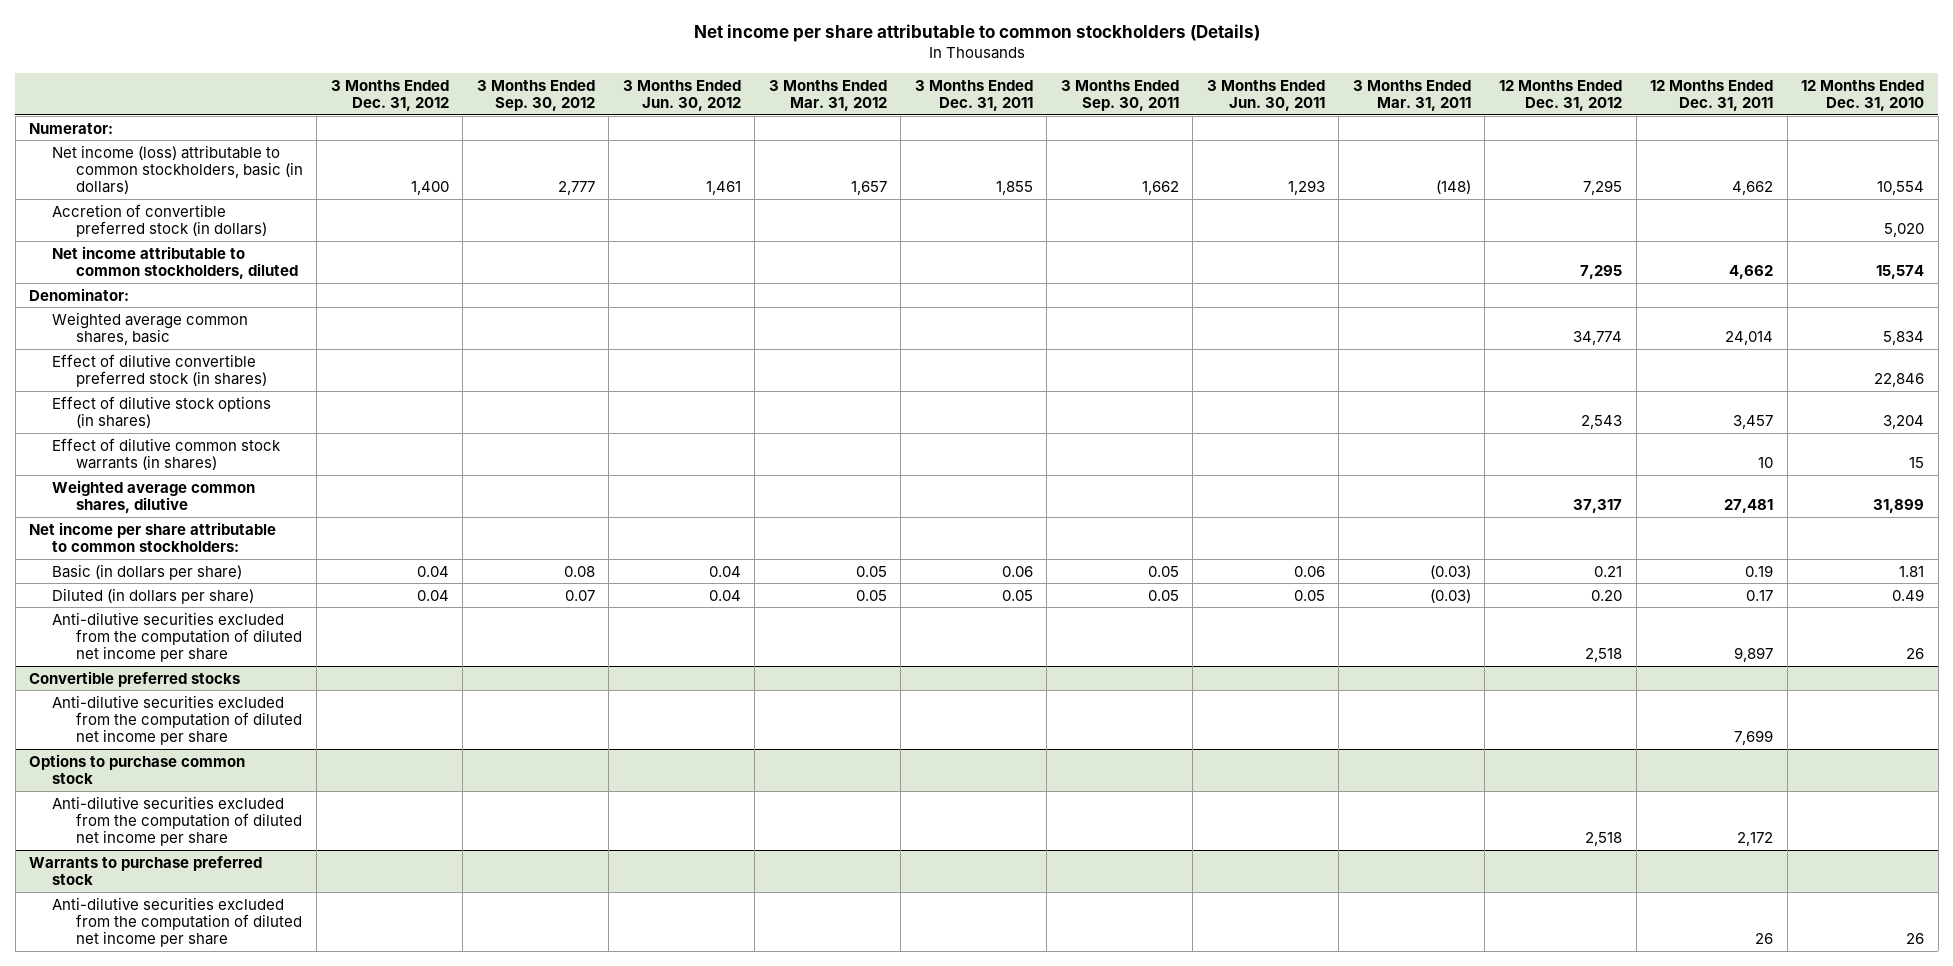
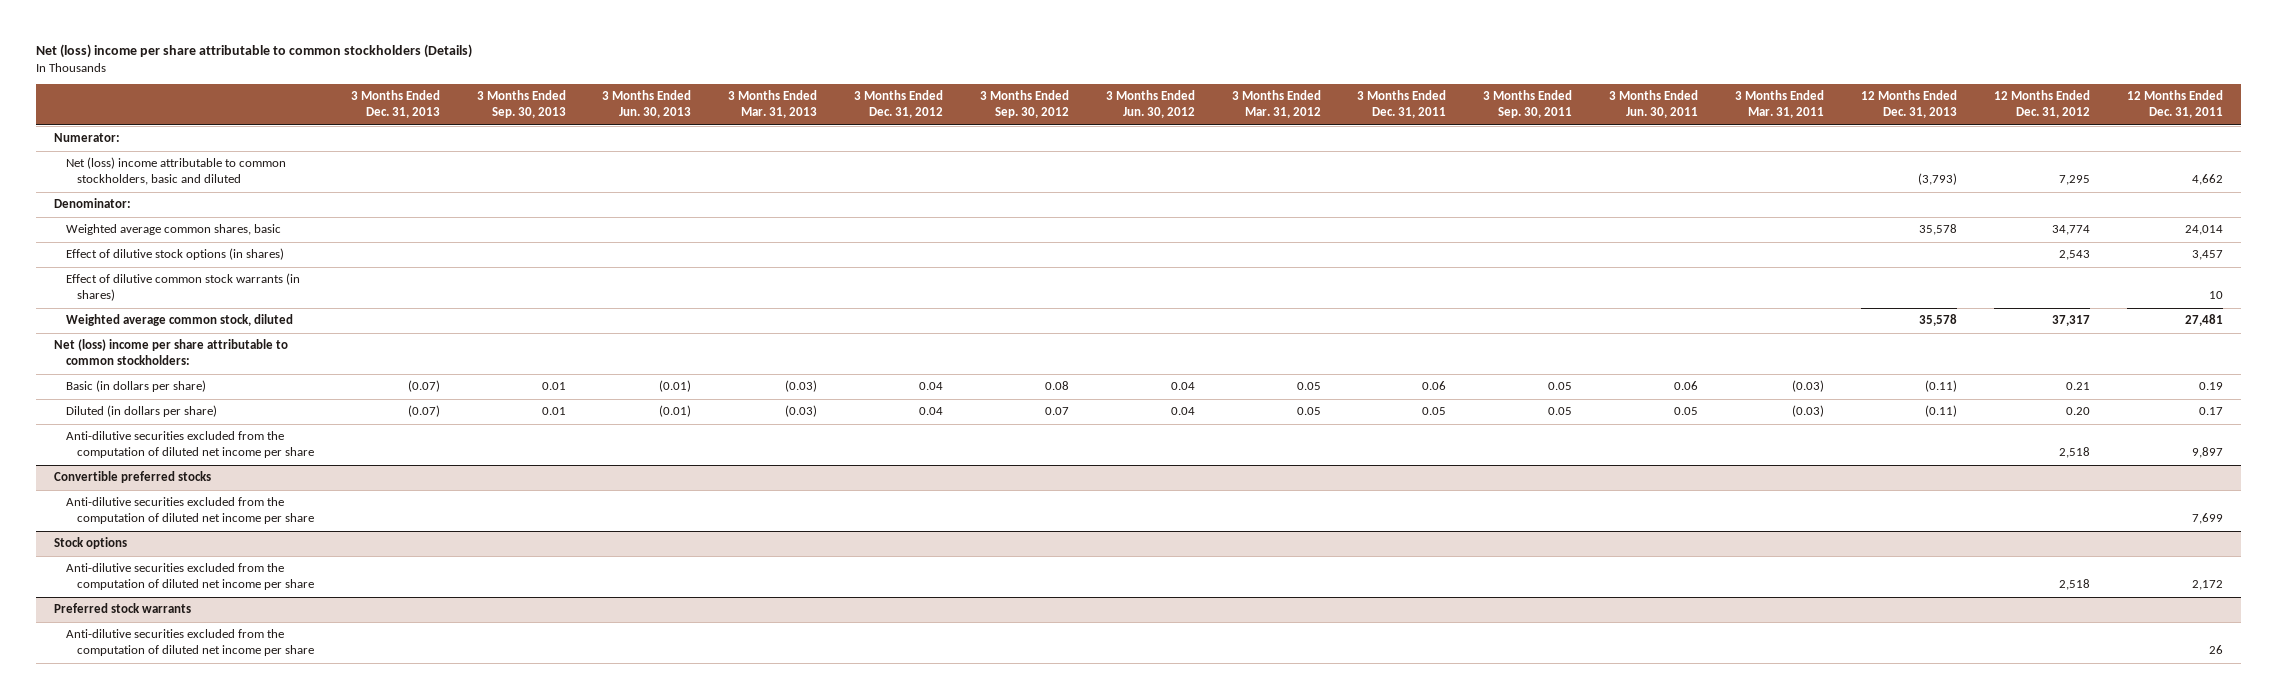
- Net income per share attributable to common stockholders (Details)
+ Net (loss) income per share attributable to common stockholders (Details)
- | 3 Months Ended Dec. 31, 2012 | 3 Months Ended Sep. 30, 2012 | 3 Months Ended Jun. 30, 2012 | 3 Months Ended Mar. 31, 2012 | 3 Months Ended Dec. 31, 2011 | 3 Months Ended Sep. 30, 2011 | 3 Months Ended Jun. 30, 2011 | 3 Months Ended Mar. 31, 2011 | 12 Months Ended Dec. 31, 2012 | 12 Months Ended Dec. 31, 2011 | 12 Months Ended Dec. 31, 2010
+ | 3 Months Ended Dec. 31, 2013 | 3 Months Ended Sep. 30, 2013 | 3 Months Ended Jun. 30, 2013 | 3 Months Ended Mar. 31, 2013 | 3 Months Ended Dec. 31, 2012 | 3 Months Ended Sep. 30, 2012 | 3 Months Ended Jun. 30, 2012 | 3 Months Ended Mar. 31, 2012 | 3 Months Ended Dec. 31, 2011 | 3 Months Ended Sep. 30, 2011 | 3 Months Ended Jun. 30, 2011 | 3 Months Ended Mar. 31, 2011 | 12 Months Ended Dec. 31, 2013 | 12 Months Ended Dec. 31, 2012 | 12 Months Ended Dec. 31, 2011
- Net income (loss) attributable to common stockholders, basic (in dollars) | 1,400 | 2,777 | 1,461 | 1,657 | 1,855 | 1,662 | 1,293 | (148) | 7,295 | 4,662 | 10,554
- Accretion of convertible preferred stock (in dollars) | | | | | | | | | | | 5,020
- Net income attributable to common stockholders, diluted | | | | | | | | | 7,295 | 4,662 | 15,574
+ Net (loss) income attributable to common stockholders, basic and diluted | | | | | | | | | | | | | (3,793) | 7,295 | 4,662
- Effect of dilutive convertible preferred stock (in shares) | | | | | | | | | | | 22,846
- Weighted average common shares, dilutive | | | | | | | | | 37,317 | 27,481 | 31,899
- Net income per share attributable to common stockholders:
+ Weighted average common stock, diluted | | | | | | | | | | | | | 35,578 | 37,317 | 27,481
+ Net (loss) income per share attributable to common stockholders:
- Options to purchase common stock
+ Stock options
- Warrants to purchase preferred stock
+ Preferred stock warrants

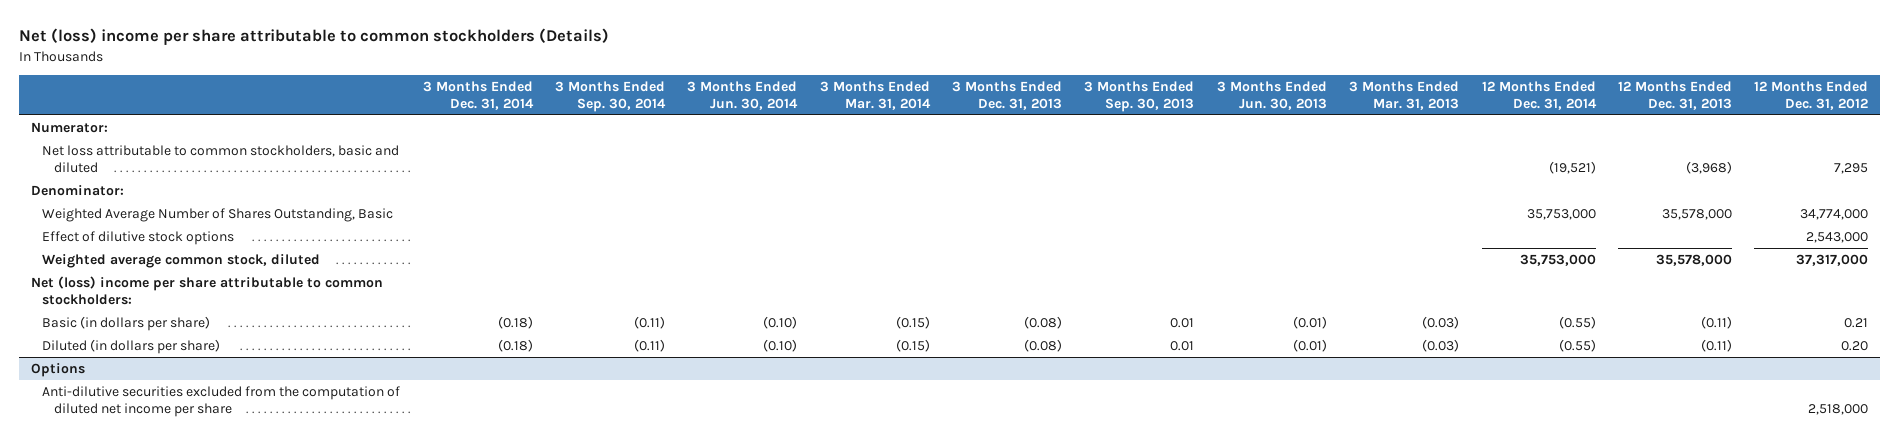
- | 3 Months Ended Dec. 31, 2013 | 3 Months Ended Sep. 30, 2013 | 3 Months Ended Jun. 30, 2013 | 3 Months Ended Mar. 31, 2013 | 3 Months Ended Dec. 31, 2012 | 3 Months Ended Sep. 30, 2012 | 3 Months Ended Jun. 30, 2012 | 3 Months Ended Mar. 31, 2012 | 3 Months Ended Dec. 31, 2011 | 3 Months Ended Sep. 30, 2011 | 3 Months Ended Jun. 30, 2011 | 3 Months Ended Mar. 31, 2011 | 12 Months Ended Dec. 31, 2013 | 12 Months Ended Dec. 31, 2012 | 12 Months Ended Dec. 31, 2011
+ | 3 Months Ended Dec. 31, 2014 | 3 Months Ended Sep. 30, 2014 | 3 Months Ended Jun. 30, 2014 | 3 Months Ended Mar. 31, 2014 | 3 Months Ended Dec. 31, 2013 | 3 Months Ended Sep. 30, 2013 | 3 Months Ended Jun. 30, 2013 | 3 Months Ended Mar. 31, 2013 | 12 Months Ended Dec. 31, 2014 | 12 Months Ended Dec. 31, 2013 | 12 Months Ended Dec. 31, 2012
- Net (loss) income attributable to common stockholders, basic and diluted | | | | | | | | | | | | | (3,793) | 7,295 | 4,662
+ Net loss attributable to common stockholders, basic and diluted | | | | | | | | | (19,521) | (3,968) | 7,295
- Weighted average common shares, basic | | | | | | | | | | | | | 35,578 | 34,774 | 24,014
- Effect of dilutive stock options (in shares) | | | | | | | | | | | | | | 2,543 | 3,457
- Effect of dilutive common stock warrants (in shares) | | | | | | | | | | | | | | | 10
- Weighted average common stock, diluted | | | | | | | | | | | | | 35,578 | 37,317 | 27,481
+ Weighted Average Number of Shares Outstanding, Basic | | | | | | | | | 35,753,000 | 35,578,000 | 34,774,000
+ Effect of dilutive stock options | | | | | | | | | | | 2,543,000
+ Weighted average common stock, diluted | | | | | | | | | 35,753,000 | 35,578,000 | 37,317,000
- Basic (in dollars per share) | (0.07) | 0.01 | (0.01) | (0.03) | 0.04 | 0.08 | 0.04 | 0.05 | 0.06 | 0.05 | 0.06 | (0.03) | (0.11) | 0.21 | 0.19
- Diluted (in dollars per share) | (0.07) | 0.01 | (0.01) | (0.03) | 0.04 | 0.07 | 0.04 | 0.05 | 0.05 | 0.05 | 0.05 | (0.03) | (0.11) | 0.20 | 0.17
- Anti-dilutive securities excluded from the computation of diluted net income per share | | | | | | | | | | | | | | 2,518 | 9,897
- Convertible preferred stocks
- Anti-dilutive securities excluded from the computation of diluted net income per share | | | | | | | | | | | | | | | 7,699
- Stock options
- Anti-dilutive securities excluded from the computation of diluted net income per share | | | | | | | | | | | | | | 2,518 | 2,172
- Preferred stock warrants
- Anti-dilutive securities excluded from the computation of diluted net income per share | | | | | | | | | | | | | | | 26
+ Basic (in dollars per share) | (0.18) | (0.11) | (0.10) | (0.15) | (0.08) | 0.01 | (0.01) | (0.03) | (0.55) | (0.11) | 0.21
+ Diluted (in dollars per share) | (0.18) | (0.11) | (0.10) | (0.15) | (0.08) | 0.01 | (0.01) | (0.03) | (0.55) | (0.11) | 0.20
+ Options
+ Anti-dilutive securities excluded from the computation of diluted net income per share | | | | | | | | | | | 2,518,000

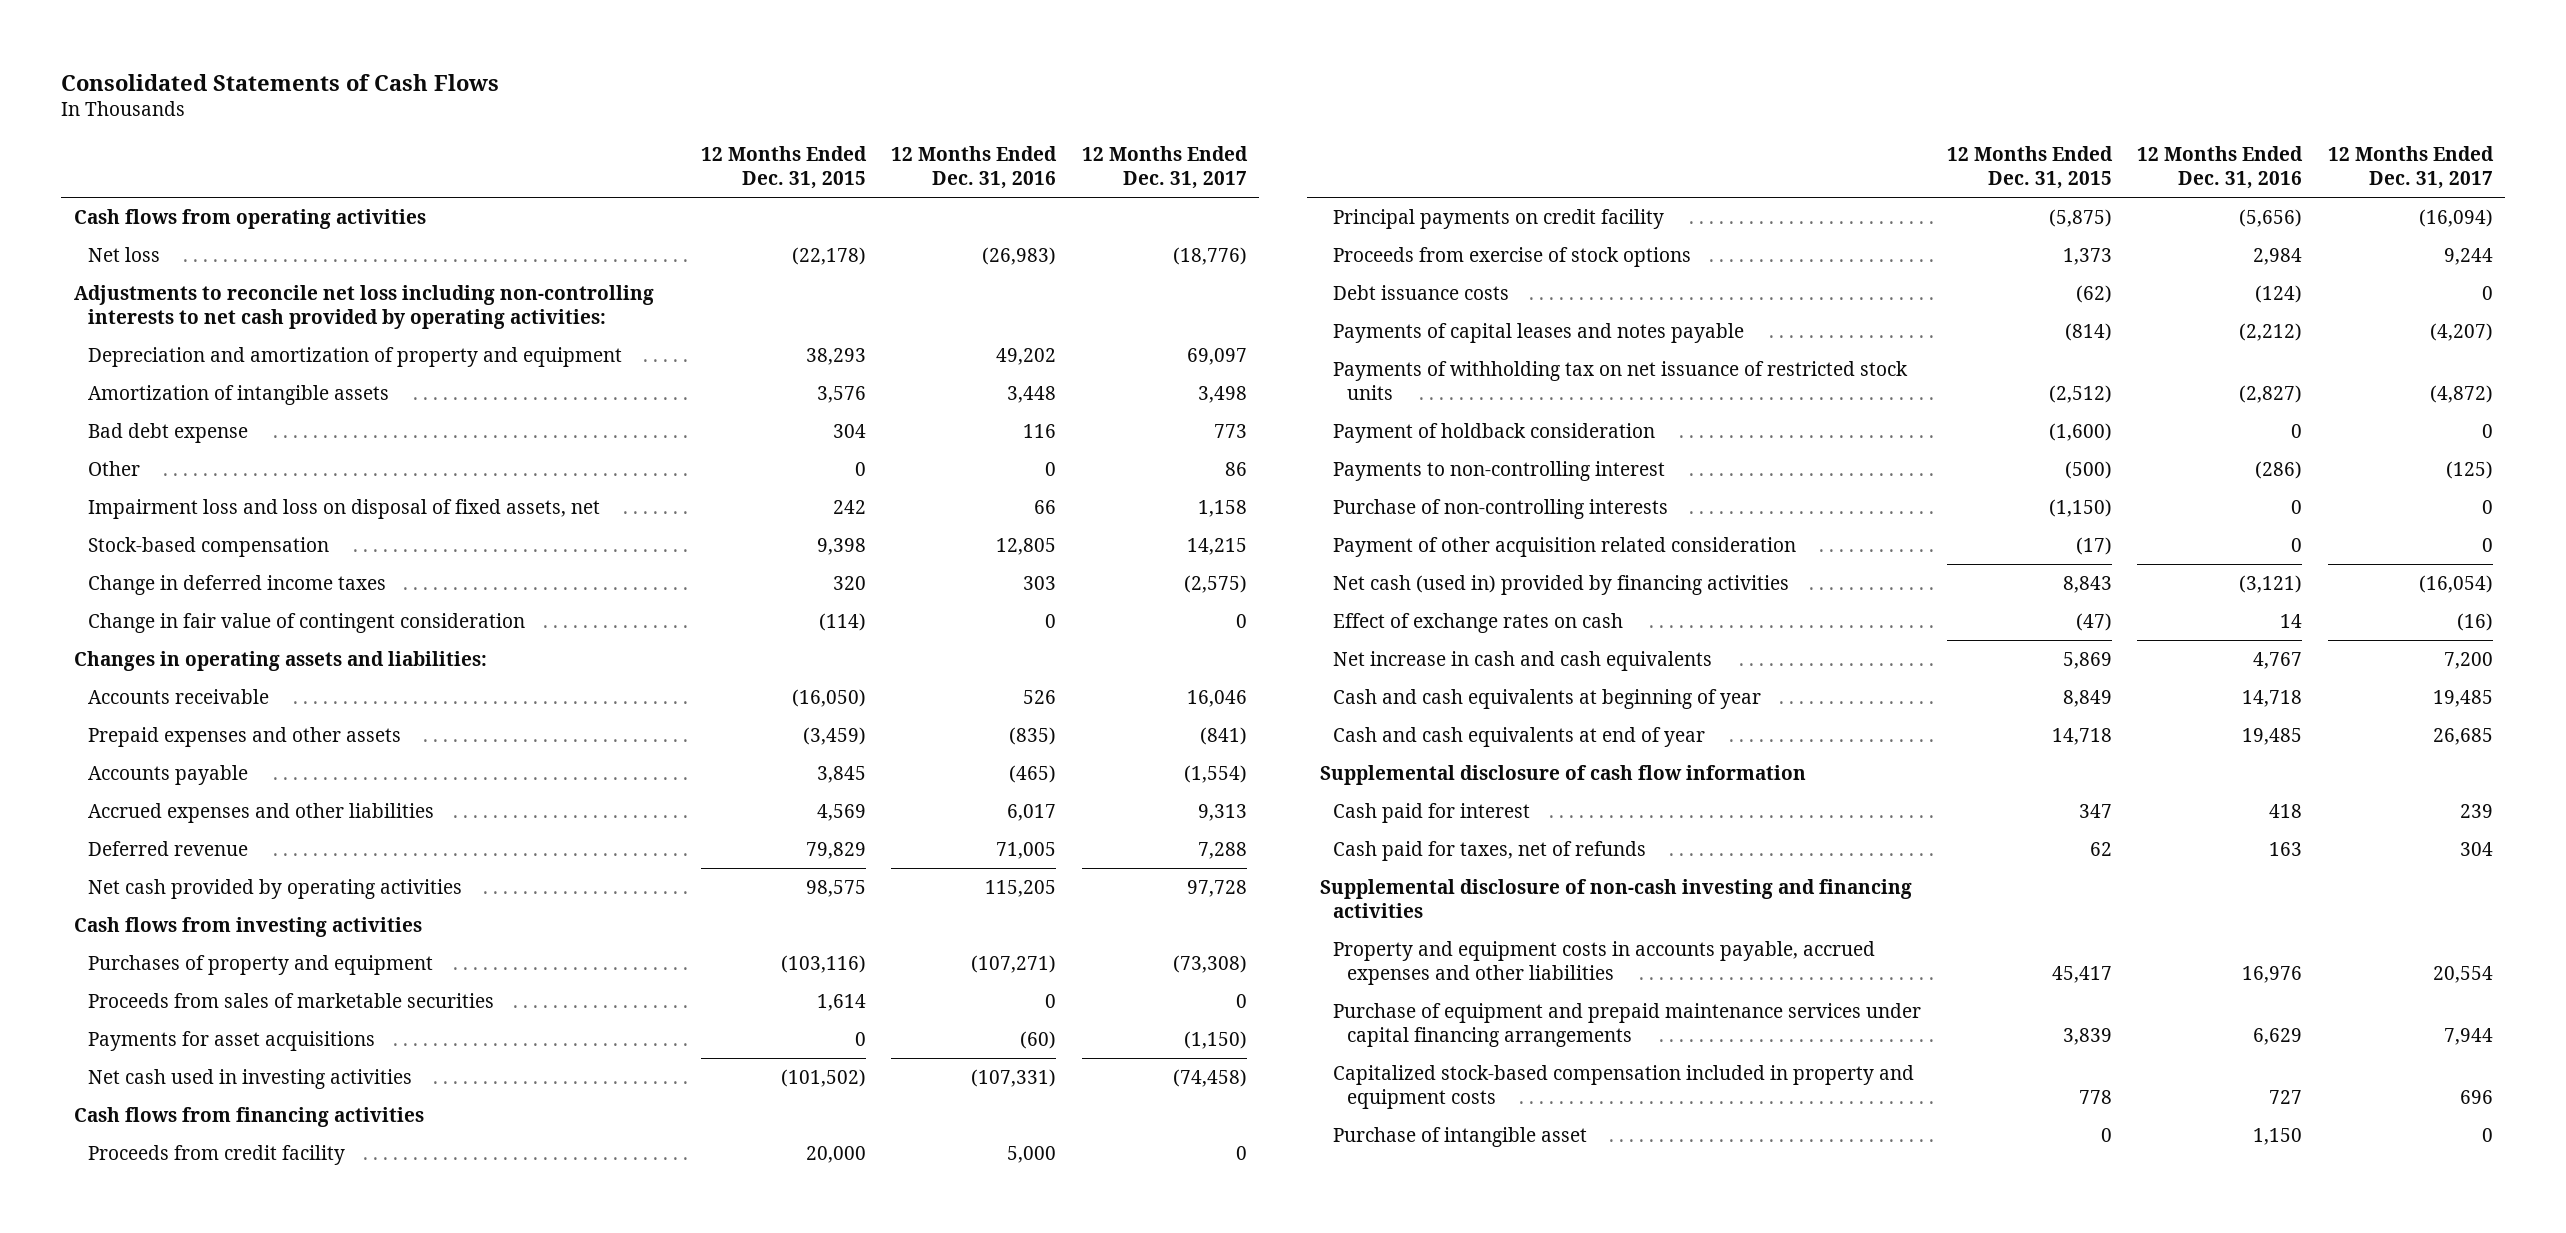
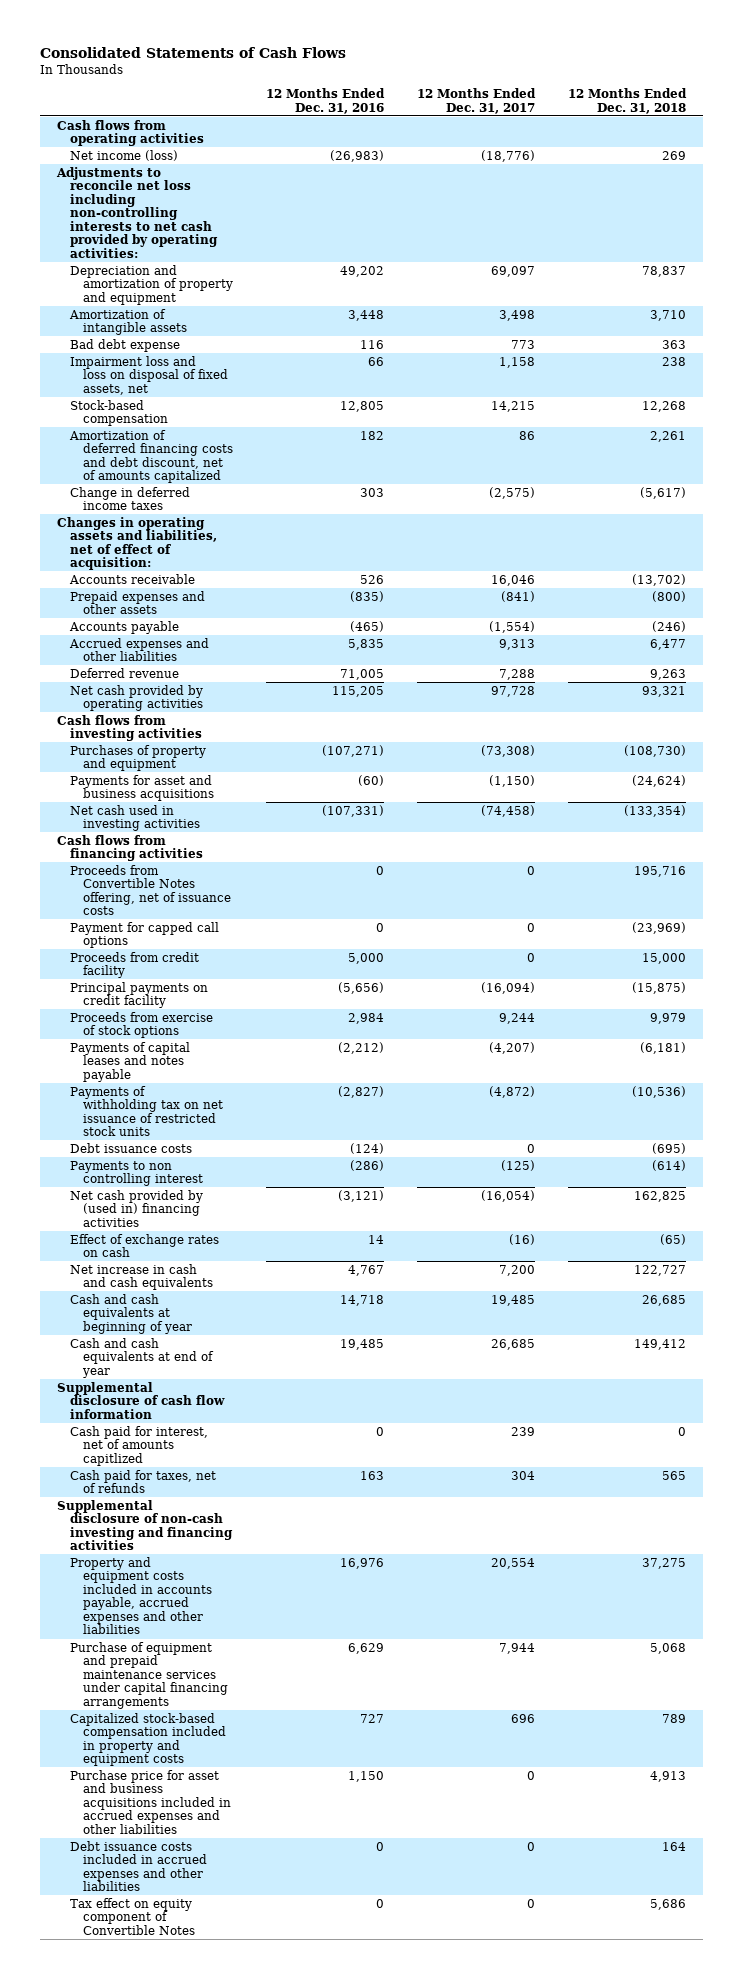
- | 12 Months Ended Dec. 31, 2015 | 12 Months Ended Dec. 31, 2016 | 12 Months Ended Dec. 31, 2017
+ | 12 Months Ended Dec. 31, 2016 | 12 Months Ended Dec. 31, 2017 | 12 Months Ended Dec. 31, 2018
- Net loss | (22,178) | (26,983) | (18,776)
+ Net income (loss) | (26,983) | (18,776) | 269
- Other | 0 | 0 | 86
+ Amortization of deferred financing costs and debt discount, net of amounts capitalized | 182 | 86 | 2,261
- Change in fair value of contingent consideration | (114) | 0 | 0
- Changes in operating assets and liabilities:
+ Changes in operating assets and liabilities, net of effect of acquisition:
- Accrued expenses and other liabilities | 4,569 | 6,017 | 9,313
+ Accrued expenses and other liabilities | 5,835 | 9,313 | 6,477
- Proceeds from sales of marketable securities | 1,614 | 0 | 0
- Payments for asset acquisitions | 0 | (60) | (1,150)
+ Payments for asset and business acquisitions | (60) | (1,150) | (24,624)
+ Proceeds from Convertible Notes offering, net of issuance costs | 0 | 0 | 195,716
+ Payment for capped call options | 0 | 0 | (23,969)
- Payment of holdback consideration | (1,600) | 0 | 0
- Payments to non-controlling interest | (500) | (286) | (125)
- Purchase of non-controlling interests | (1,150) | 0 | 0
- Payment of other acquisition related consideration | (17) | 0 | 0
- Net cash (used in) provided by financing activities | 8,843 | (3,121) | (16,054)
moved down: Debt issuance costs | (124) | 0 | (695)
+ Payments to non controlling interest | (286) | (125) | (614)
+ Net cash provided by (used in) financing activities | (3,121) | (16,054) | 162,825
- Cash paid for interest | 347 | 418 | 239
+ Cash paid for interest, net of amounts capitlized | 0 | 239 | 0
- Property and equipment costs in accounts payable, accrued expenses and other liabilities | 45,417 | 16,976 | 20,554
+ Property and equipment costs included in accounts payable, accrued expenses and other liabilities | 16,976 | 20,554 | 37,275
- Purchase of intangible asset | 0 | 1,150 | 0
+ Purchase price for asset and business acquisitions included in accrued expenses and other liabilities | 1,150 | 0 | 4,913
+ Debt issuance costs included in accrued expenses and other liabilities | 0 | 0 | 164
+ Tax effect on equity component of Convertible Notes | 0 | 0 | 5,686

